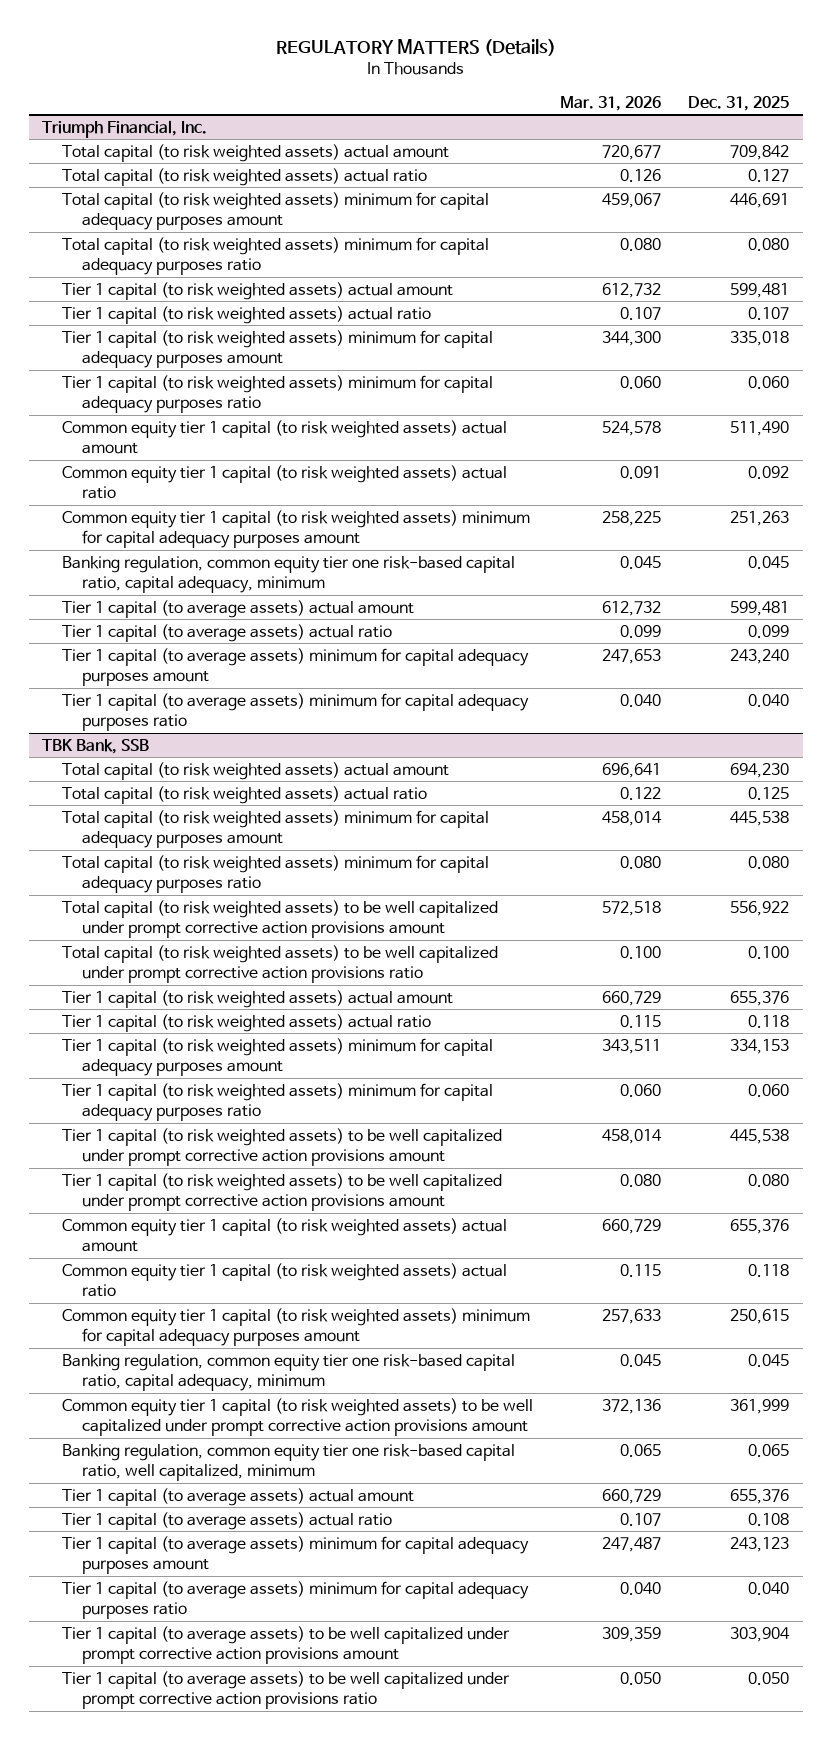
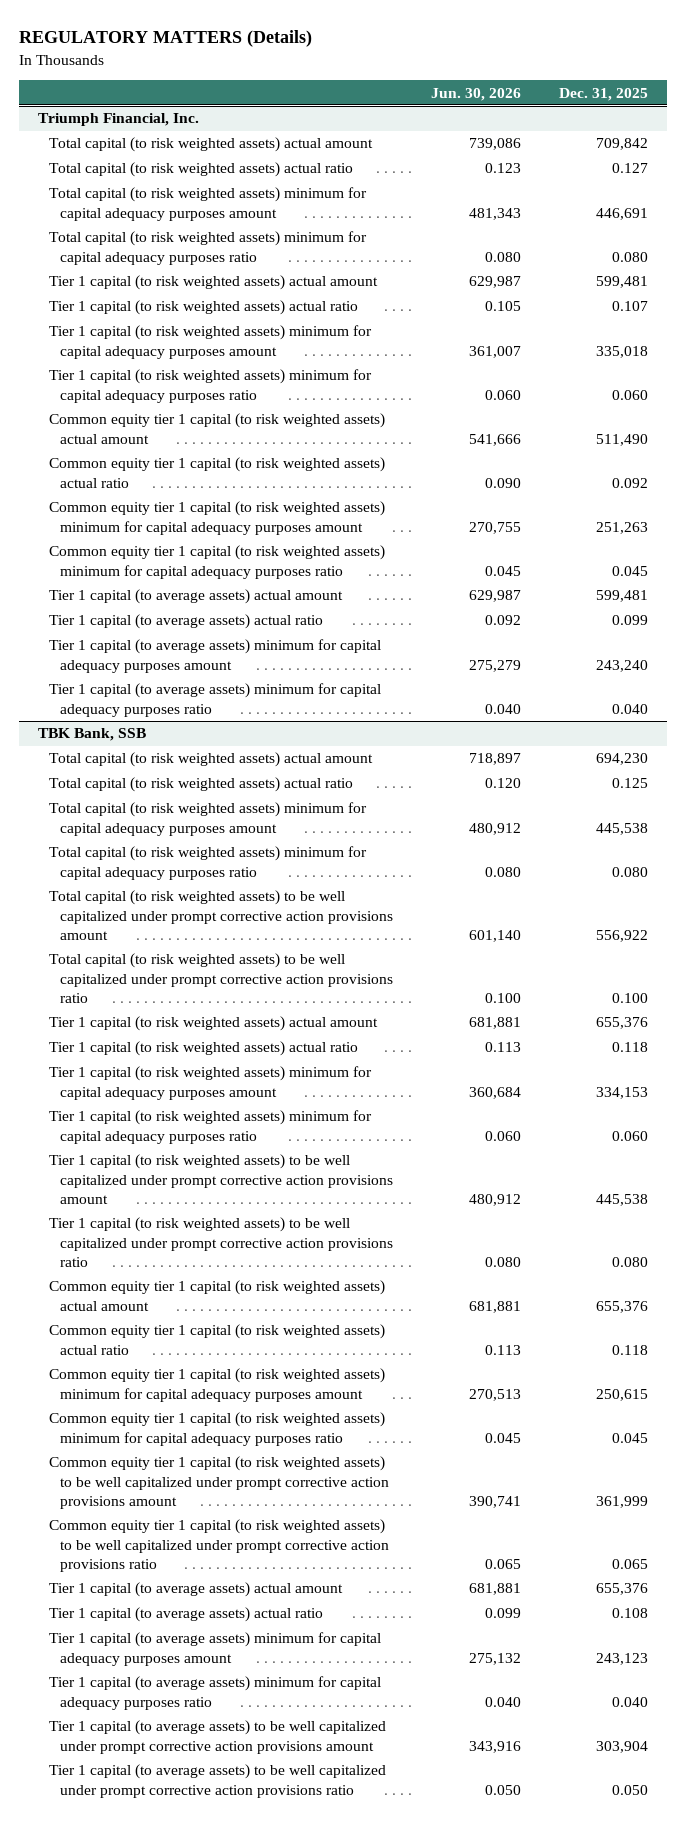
- | Mar. 31, 2026 | Dec. 31, 2025
+ | Jun. 30, 2026 | Dec. 31, 2025
@ Triumph Financial, Inc.
- Banking regulation, common equity tier one risk-based capital ratio, capital adequacy, minimum | 0.045 | 0.045
+ Common equity tier 1 capital (to risk weighted assets) minimum for capital adequacy purposes ratio | 0.045 | 0.045
@ TBK Bank, SSB
- Tier 1 capital (to risk weighted assets) to be well capitalized under prompt corrective action provisions amount | 0.080 | 0.080
+ Tier 1 capital (to risk weighted assets) to be well capitalized under prompt corrective action provisions ratio | 0.080 | 0.080
- Banking regulation, common equity tier one risk-based capital ratio, capital adequacy, minimum | 0.045 | 0.045
+ Common equity tier 1 capital (to risk weighted assets) minimum for capital adequacy purposes ratio | 0.045 | 0.045
- Banking regulation, common equity tier one risk-based capital ratio, well capitalized, minimum | 0.065 | 0.065
+ Common equity tier 1 capital (to risk weighted assets) to be well capitalized under prompt corrective action provisions ratio | 0.065 | 0.065

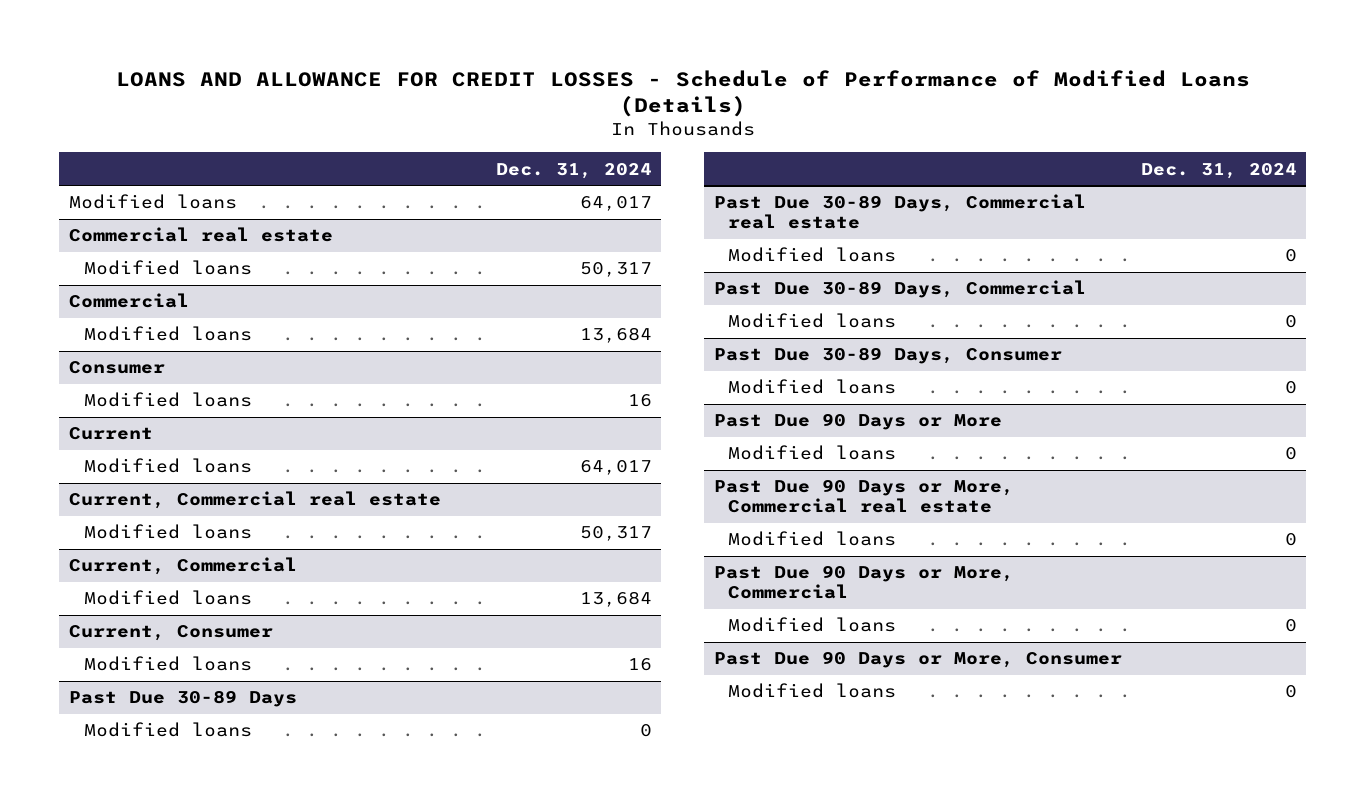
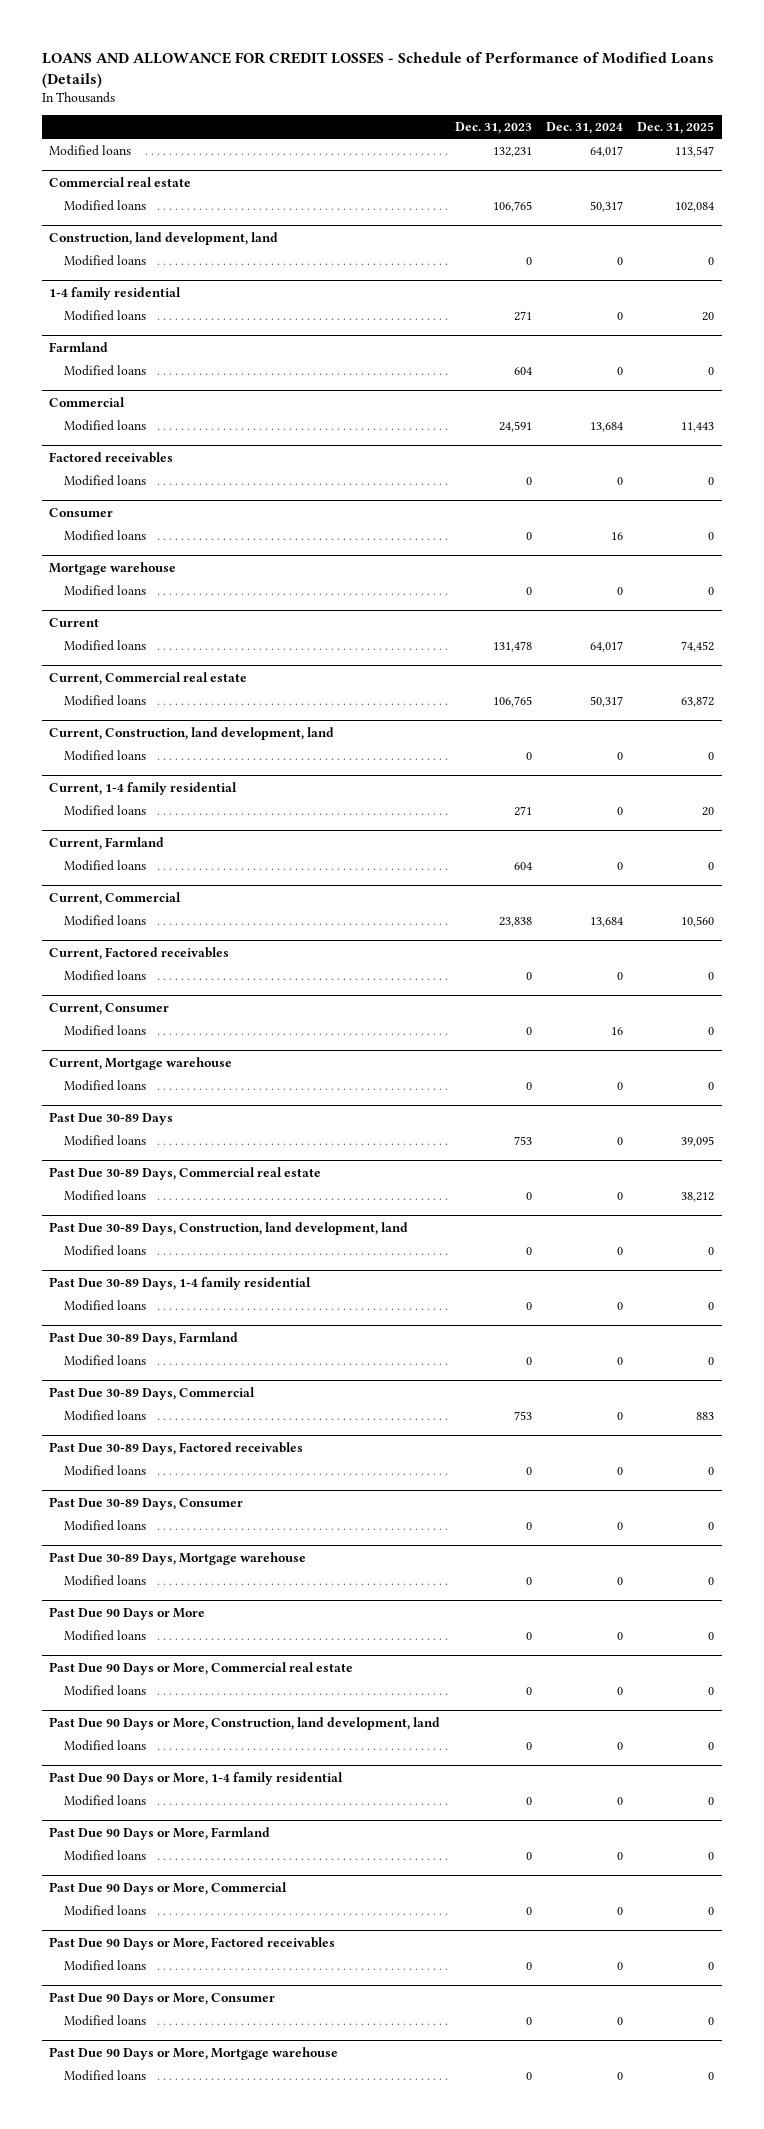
- | Dec. 31, 2024
+ | Dec. 31, 2023 | Dec. 31, 2024 | Dec. 31, 2025
+ Construction, land development, land
+ Modified loans | 0 | 0 | 0
+ 1-4 family residential
+ Modified loans | 271 | 0 | 20
+ Farmland
+ Modified loans | 604 | 0 | 0
+ Factored receivables
+ Modified loans | 0 | 0 | 0
+ Mortgage warehouse
+ Modified loans | 0 | 0 | 0
+ Current, Construction, land development, land
+ Modified loans | 0 | 0 | 0
+ Current, 1-4 family residential
+ Modified loans | 271 | 0 | 20
+ Current, Farmland
+ Modified loans | 604 | 0 | 0
+ Current, Factored receivables
+ Modified loans | 0 | 0 | 0
+ Current, Mortgage warehouse
+ Modified loans | 0 | 0 | 0
+ Past Due 30-89 Days, Construction, land development, land
+ Modified loans | 0 | 0 | 0
+ Past Due 30-89 Days, 1-4 family residential
+ Modified loans | 0 | 0 | 0
+ Past Due 30-89 Days, Farmland
+ Modified loans | 0 | 0 | 0
+ Past Due 30-89 Days, Factored receivables
+ Modified loans | 0 | 0 | 0
+ Past Due 30-89 Days, Mortgage warehouse
+ Modified loans | 0 | 0 | 0
+ Past Due 90 Days or More, Construction, land development, land
+ Modified loans | 0 | 0 | 0
+ Past Due 90 Days or More, 1-4 family residential
+ Modified loans | 0 | 0 | 0
+ Past Due 90 Days or More, Farmland
+ Modified loans | 0 | 0 | 0
+ Past Due 90 Days or More, Factored receivables
+ Modified loans | 0 | 0 | 0
+ Past Due 90 Days or More, Mortgage warehouse
+ Modified loans | 0 | 0 | 0

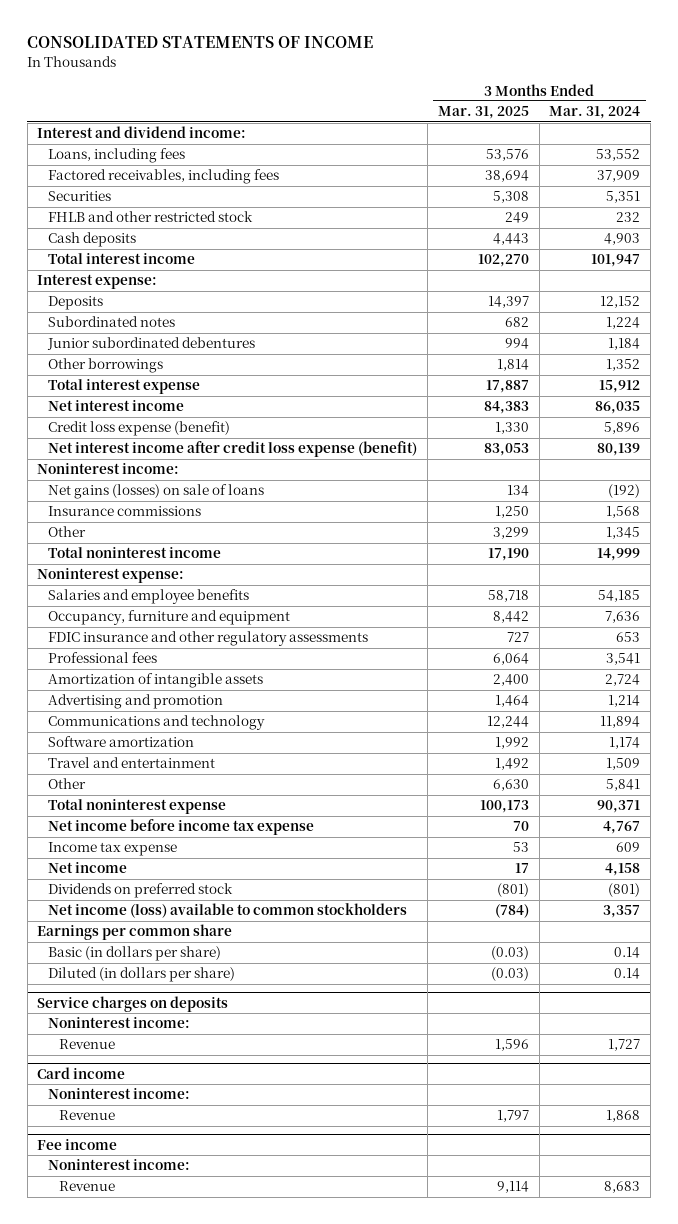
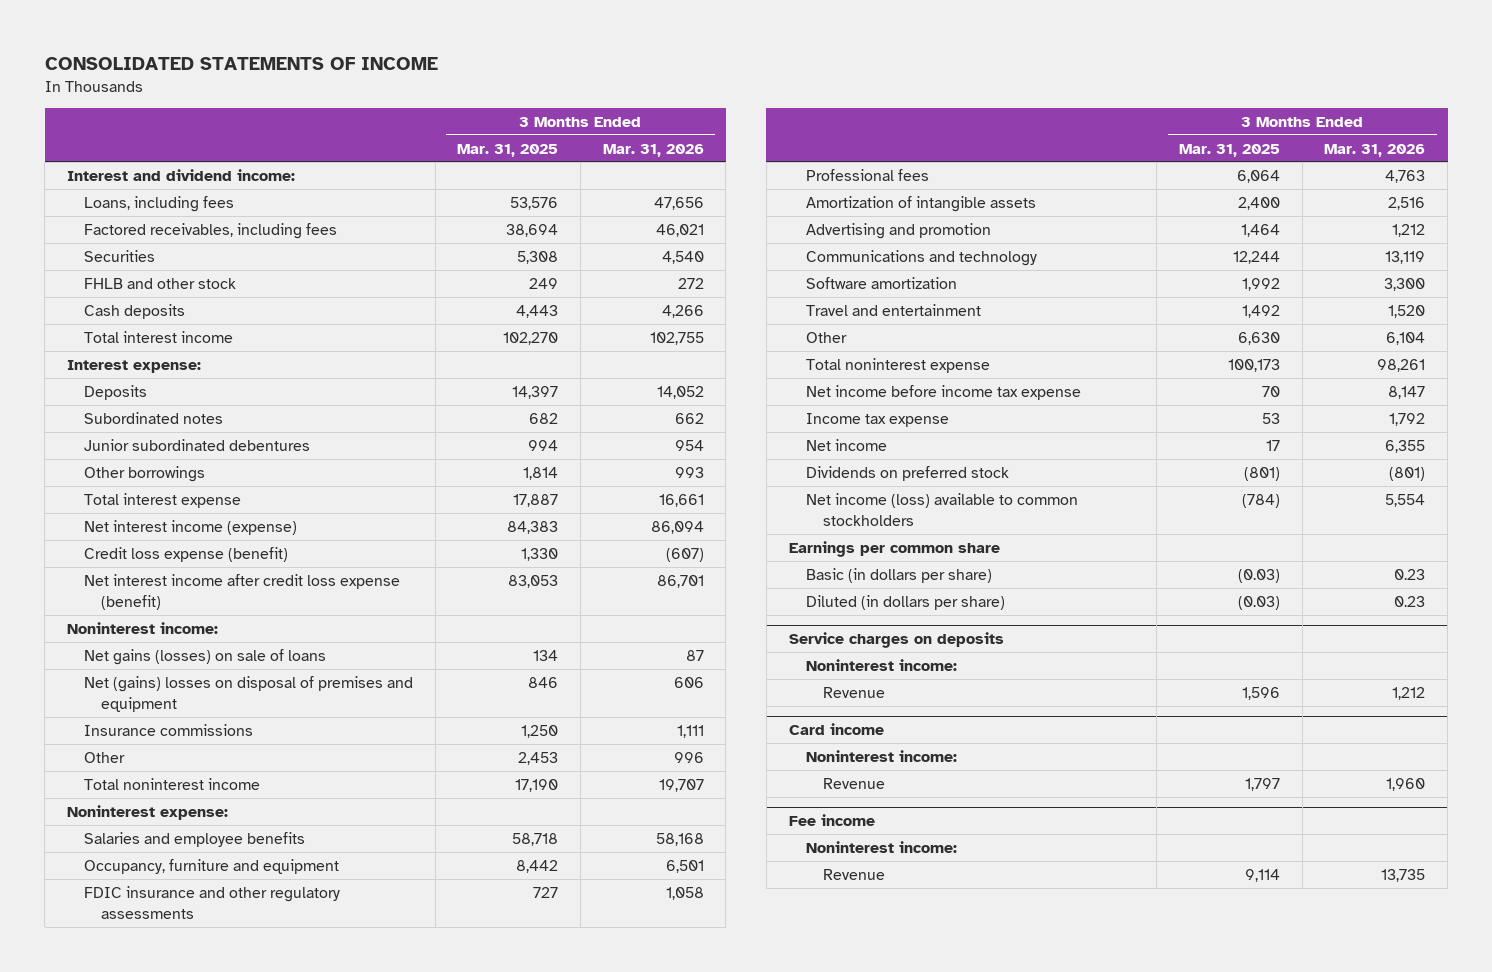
- | 3 Months Ended Mar. 31, 2025 | 3 Months Ended Mar. 31, 2024
+ | 3 Months Ended Mar. 31, 2025 | 3 Months Ended Mar. 31, 2026
- FHLB and other restricted stock | 249 | 232
+ FHLB and other stock | 249 | 272
- Net interest income | 84,383 | 86,035
+ Net interest income (expense) | 84,383 | 86,094
+ Net (gains) losses on disposal of premises and equipment | 846 | 606
- Other | 3,299 | 1,345
+ Other | 2,453 | 996

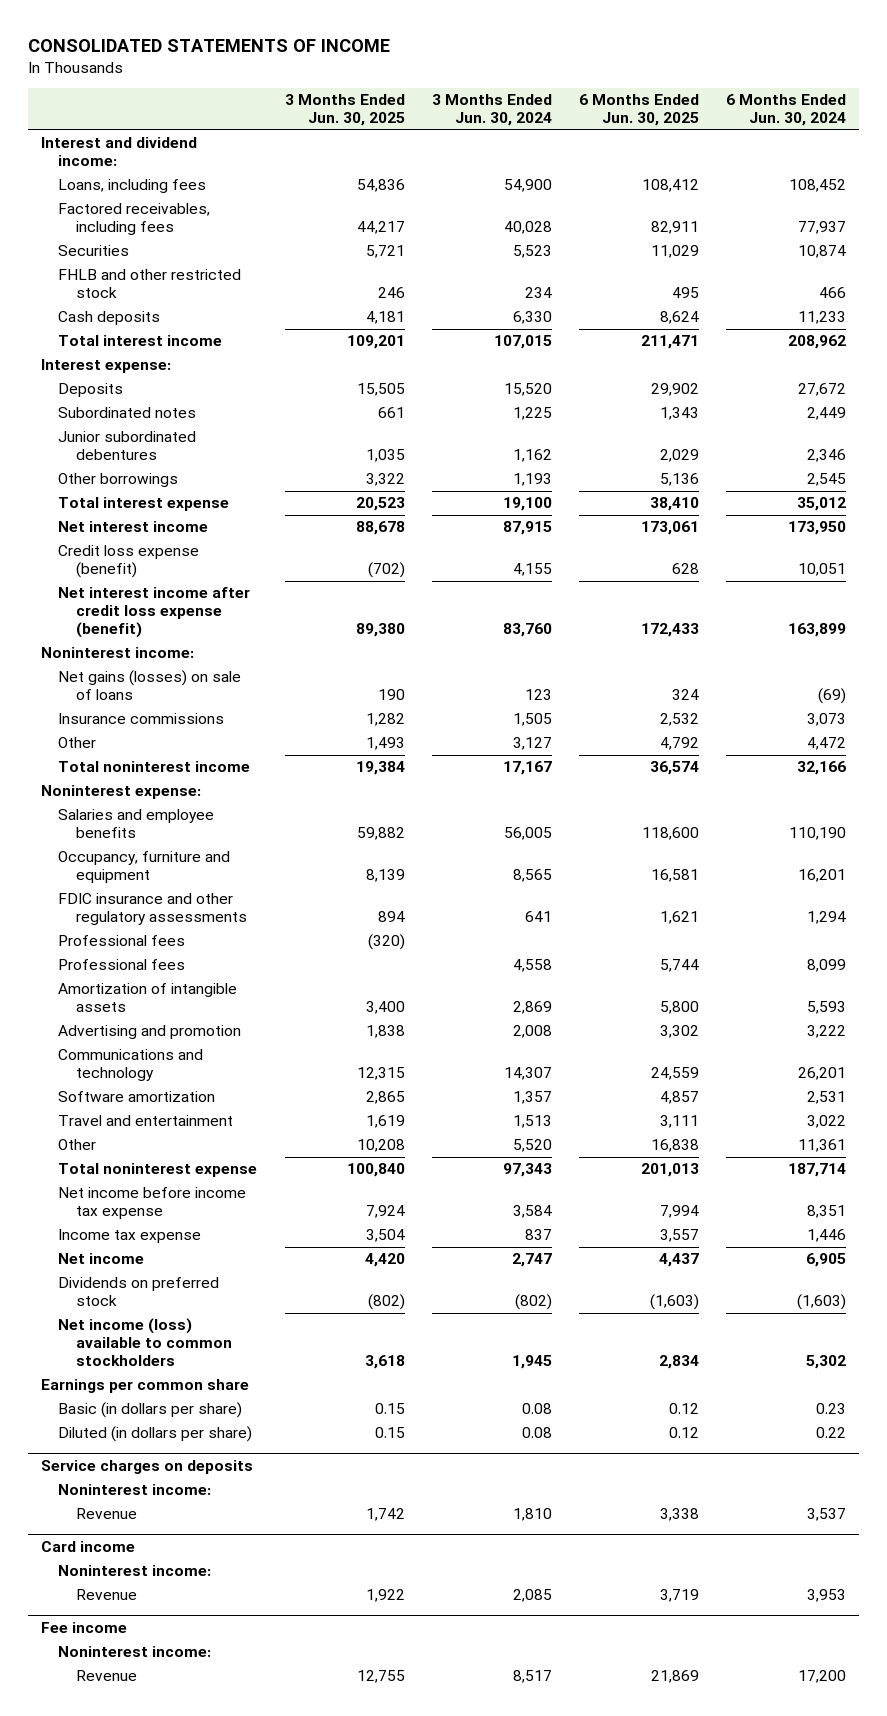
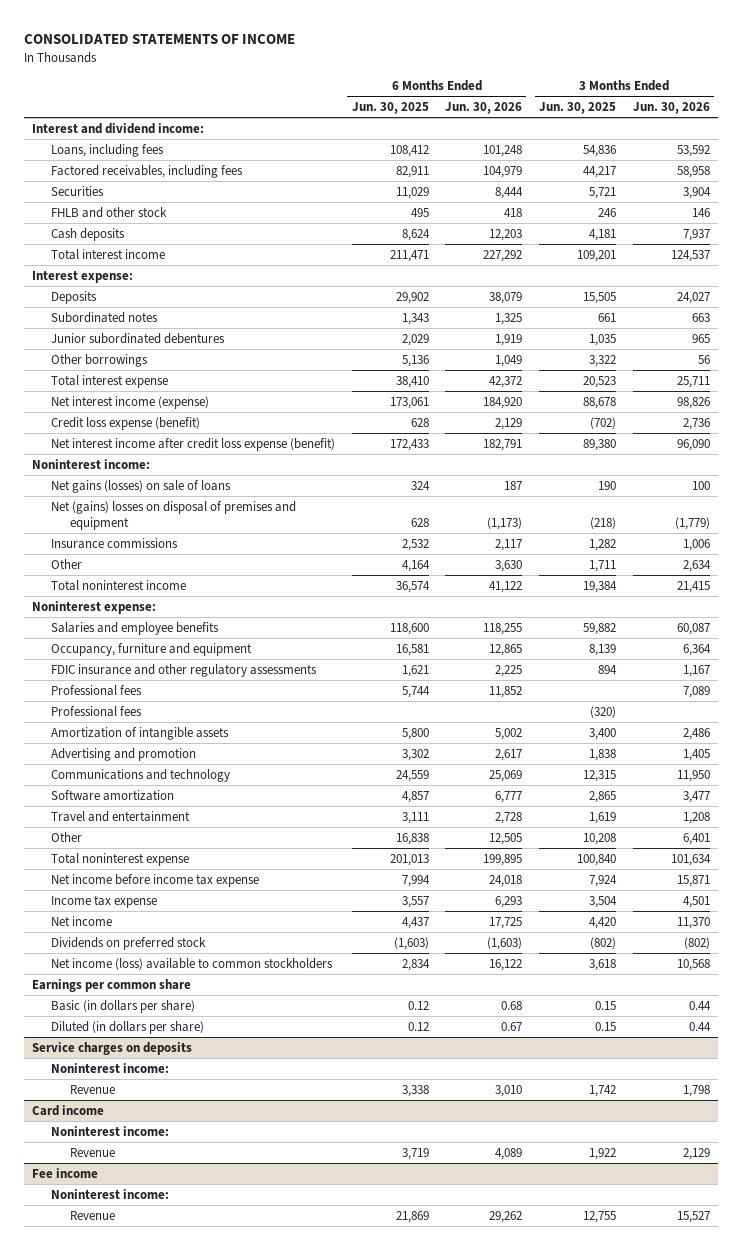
- | 3 Months Ended Jun. 30, 2025 | 3 Months Ended Jun. 30, 2024 | 6 Months Ended Jun. 30, 2025 | 6 Months Ended Jun. 30, 2024
+ | 6 Months Ended Jun. 30, 2025 | 6 Months Ended Jun. 30, 2026 | 3 Months Ended Jun. 30, 2025 | 3 Months Ended Jun. 30, 2026
- FHLB and other restricted stock | 246 | 234 | 495 | 466
+ FHLB and other stock | 495 | 418 | 246 | 146
- Net interest income | 88,678 | 87,915 | 173,061 | 173,950
+ Net interest income (expense) | 173,061 | 184,920 | 88,678 | 98,826
+ Net (gains) losses on disposal of premises and equipment | 628 | (1,173) | (218) | (1,779)
- Other | 1,493 | 3,127 | 4,792 | 4,472
+ Other | 4,164 | 3,630 | 1,711 | 2,634
moved down: Professional fees | | | (320) |

